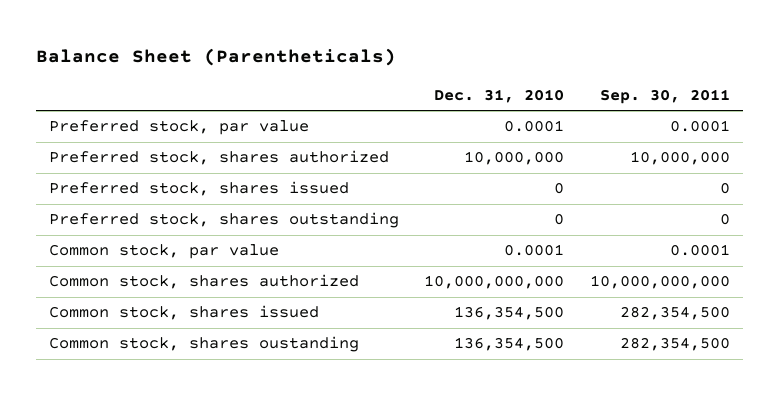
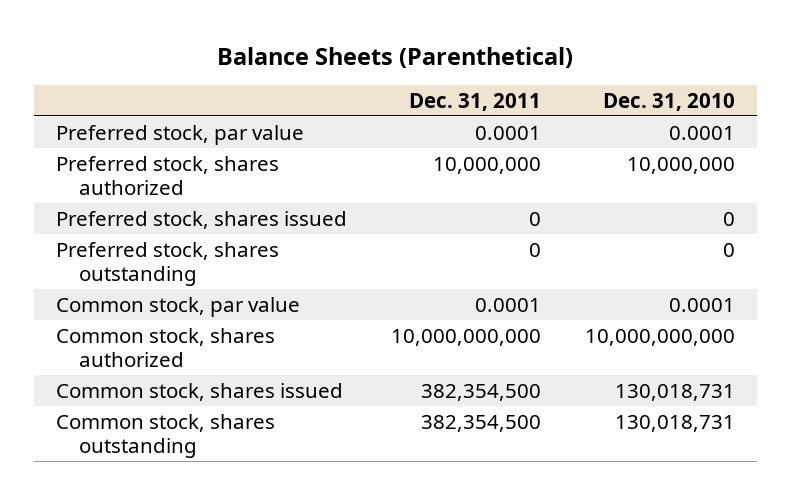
- Balance Sheet (Parentheticals)
+ Balance Sheets (Parenthetical)
- | Dec. 31, 2010 | Sep. 30, 2011
+ | Dec. 31, 2011 | Dec. 31, 2010
- Common stock, shares issued | 136,354,500 | 282,354,500
- Common stock, shares oustanding | 136,354,500 | 282,354,500
+ Common stock, shares issued | 382,354,500 | 130,018,731
+ Common stock, shares outstanding | 382,354,500 | 130,018,731

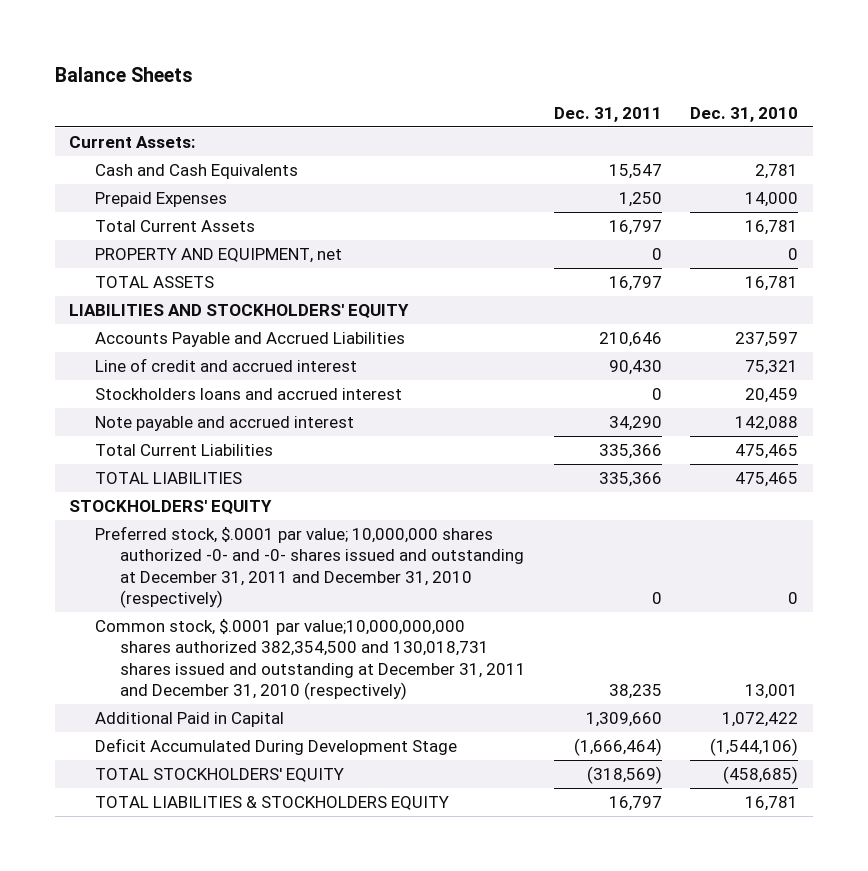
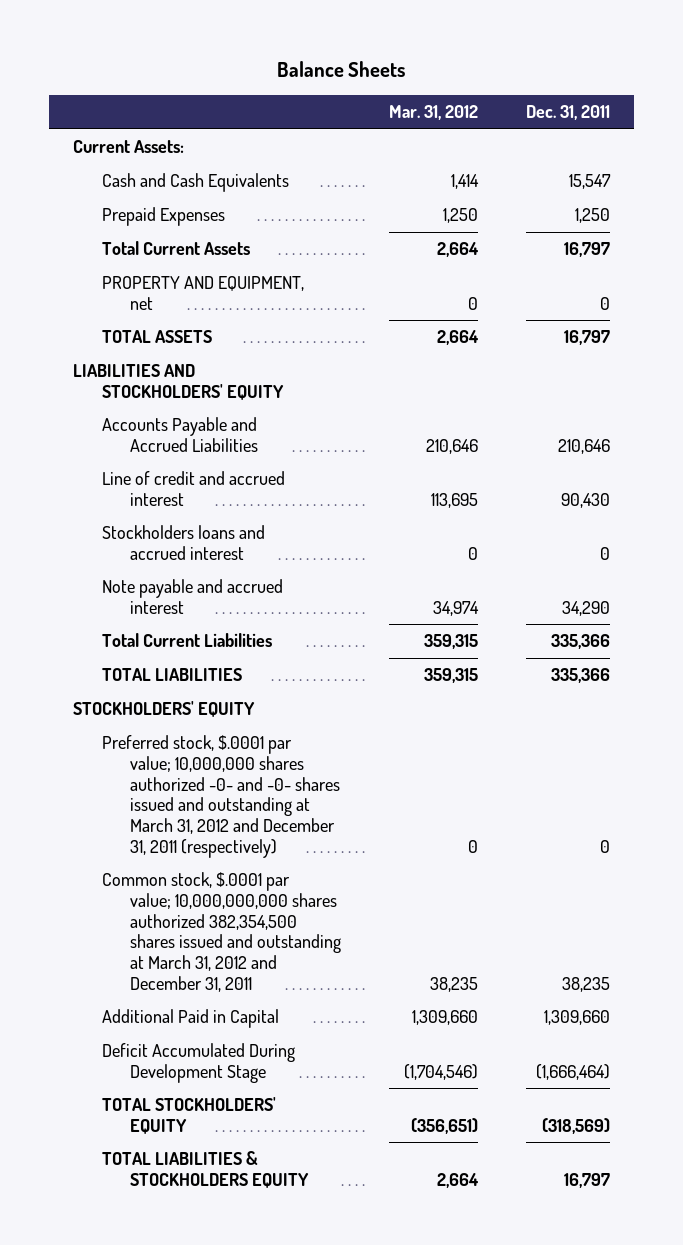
- | Dec. 31, 2011 | Dec. 31, 2010
+ | Mar. 31, 2012 | Dec. 31, 2011
- Preferred stock, $.0001 par value; 10,000,000 shares authorized -0- and -0- shares issued and outstanding at December 31, 2011 and December 31, 2010 (respectively) | 0 | 0
- Common stock, $.0001 par value;10,000,000,000 shares authorized 382,354,500 and 130,018,731 shares issued and outstanding at December 31, 2011 and December 31, 2010 (respectively) | 38,235 | 13,001
+ Preferred stock, $.0001 par value; 10,000,000 shares authorized -0- and -0- shares issued and outstanding at March 31, 2012 and December 31, 2011 (respectively) | 0 | 0
+ Common stock, $.0001 par value; 10,000,000,000 shares authorized 382,354,500 shares issued and outstanding at March 31, 2012 and December 31, 2011 | 38,235 | 38,235

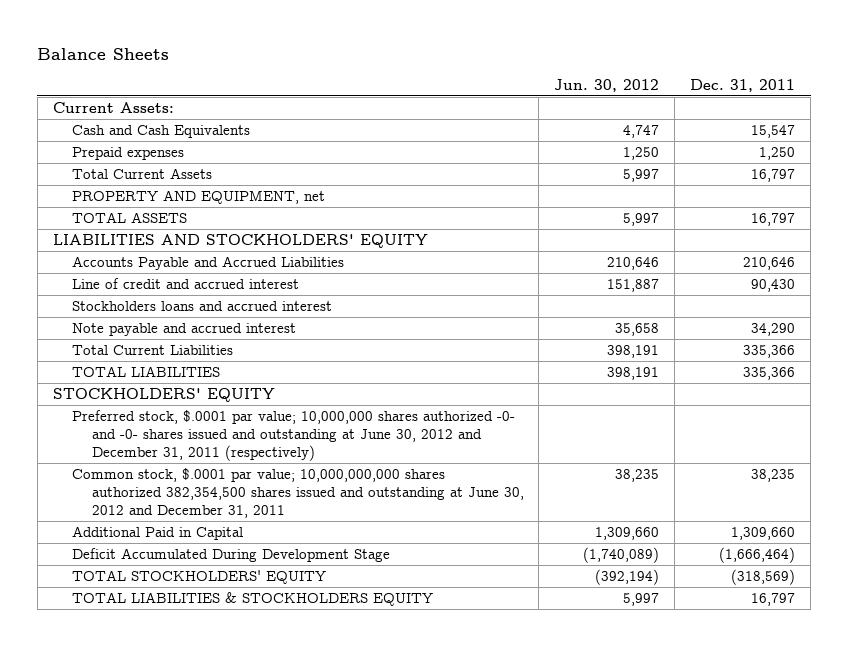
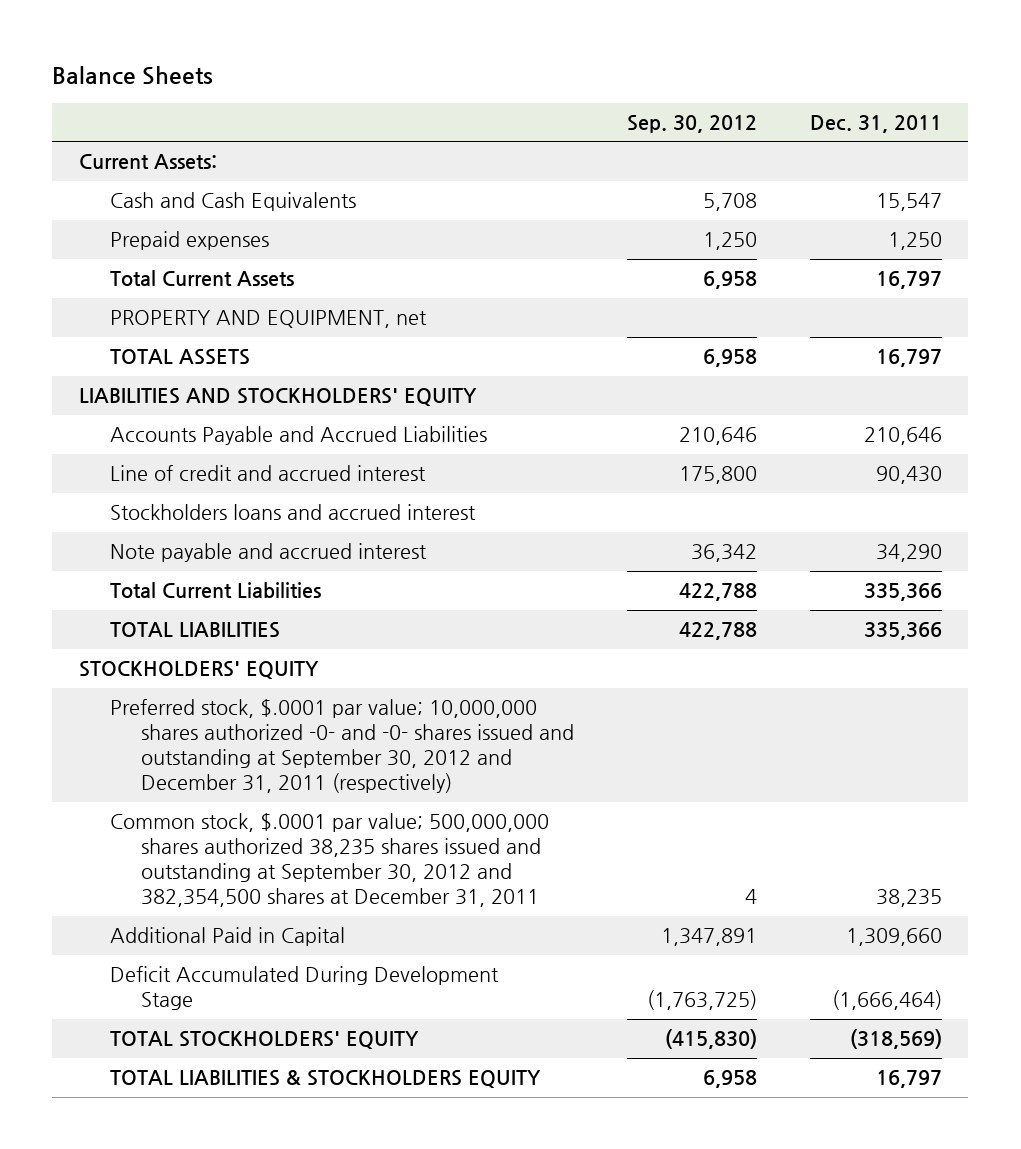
- | Jun. 30, 2012 | Dec. 31, 2011
+ | Sep. 30, 2012 | Dec. 31, 2011
- Preferred stock, $.0001 par value; 10,000,000 shares authorized -0- and -0- shares issued and outstanding at June 30, 2012 and December 31, 2011 (respectively)
- Common stock, $.0001 par value; 10,000,000,000 shares authorized 382,354,500 shares issued and outstanding at June 30, 2012 and December 31, 2011 | 38,235 | 38,235
+ Preferred stock, $.0001 par value; 10,000,000 shares authorized -0- and -0- shares issued and outstanding at September 30, 2012 and December 31, 2011 (respectively)
+ Common stock, $.0001 par value; 500,000,000 shares authorized 38,235 shares issued and outstanding at September 30, 2012 and 382,354,500 shares at December 31, 2011 | 4 | 38,235

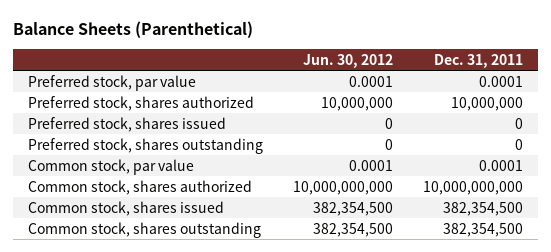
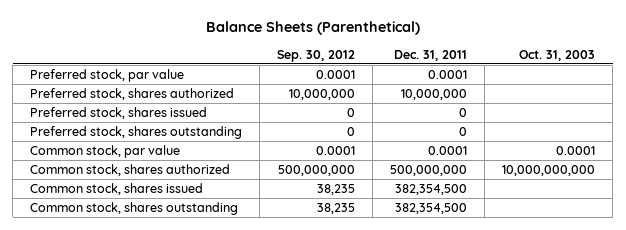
- | Jun. 30, 2012 | Dec. 31, 2011
+ | Sep. 30, 2012 | Dec. 31, 2011 | Oct. 31, 2003
- Common stock, shares authorized | 10,000,000,000 | 10,000,000,000
+ Common stock, shares authorized | 500,000,000 | 500,000,000 | 10,000,000,000

